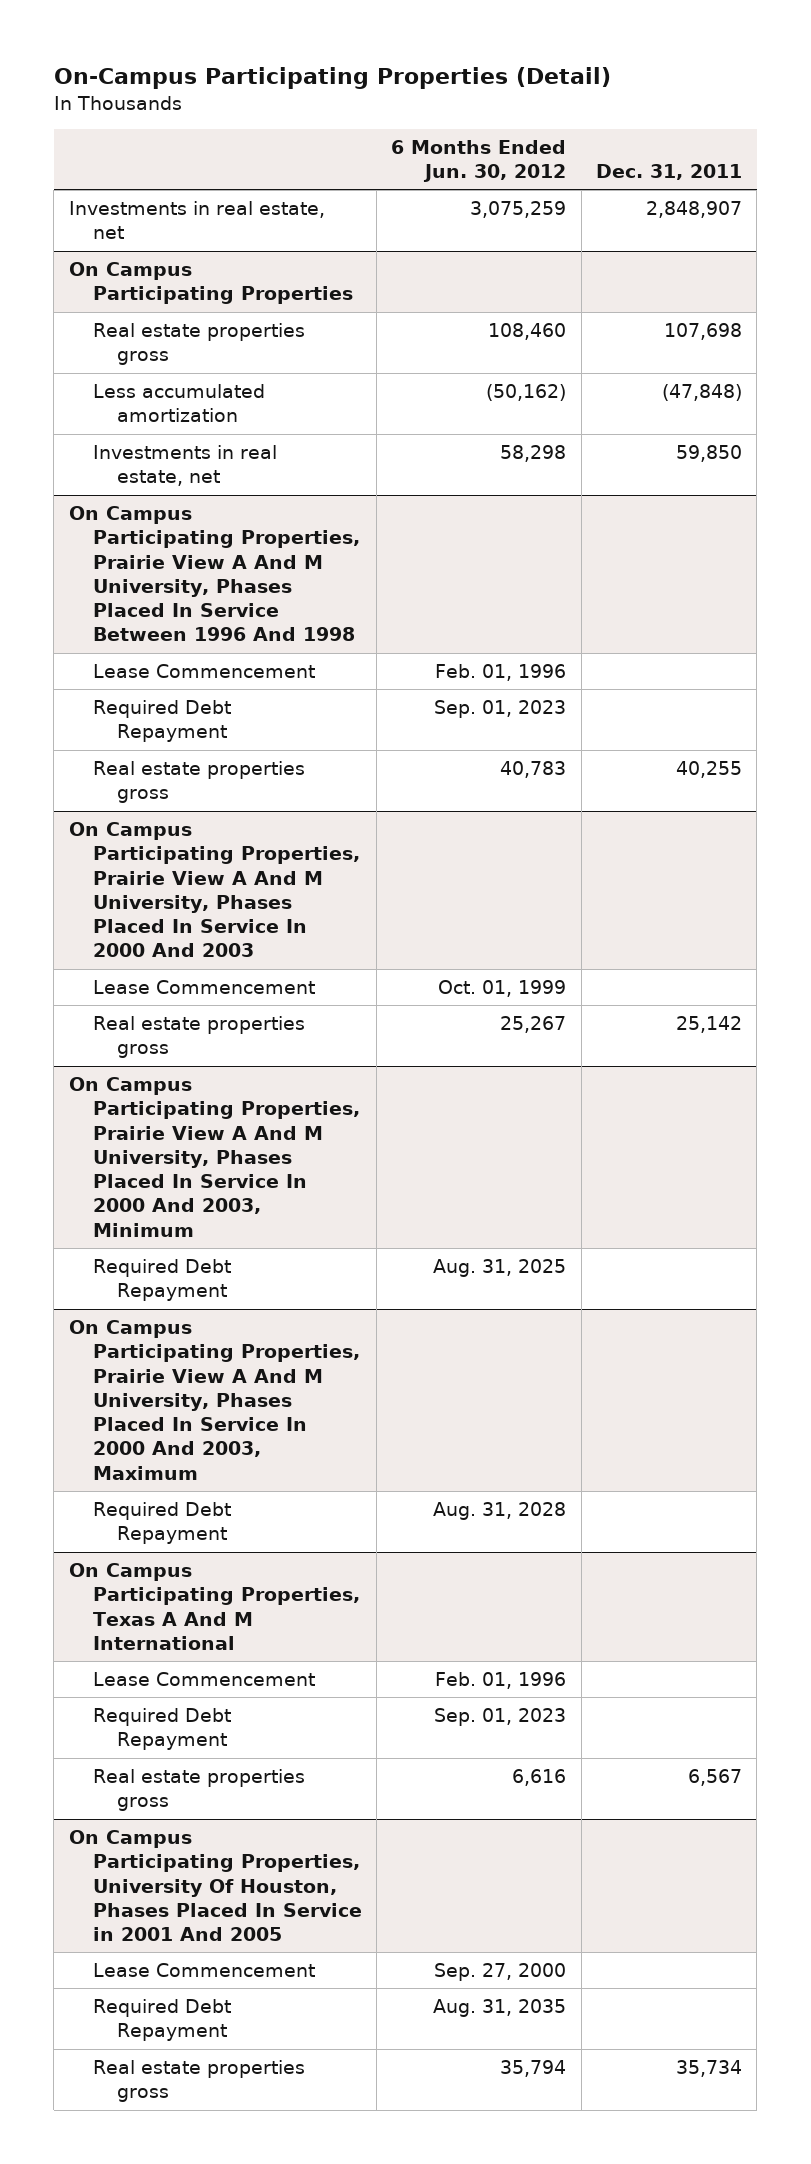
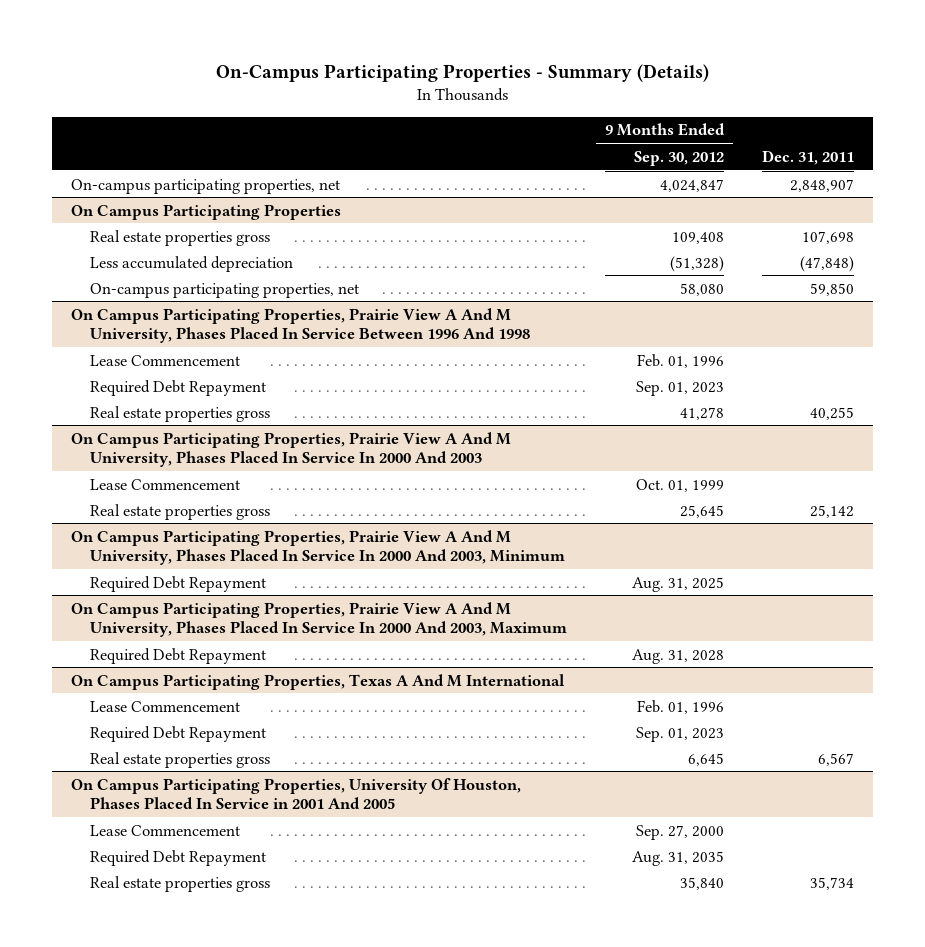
- On-Campus Participating Properties (Detail)
+ On-Campus Participating Properties - Summary (Details)
- | 6 Months Ended Jun. 30, 2012 | Dec. 31, 2011
+ | 9 Months Ended Sep. 30, 2012 | Dec. 31, 2011
- Investments in real estate, net | 3,075,259 | 2,848,907
+ On-campus participating properties, net | 4,024,847 | 2,848,907
@ On Campus Participating Properties
- Less accumulated amortization | (50,162) | (47,848)
- Investments in real estate, net | 58,298 | 59,850
+ Less accumulated depreciation | (51,328) | (47,848)
+ On-campus participating properties, net | 58,080 | 59,850

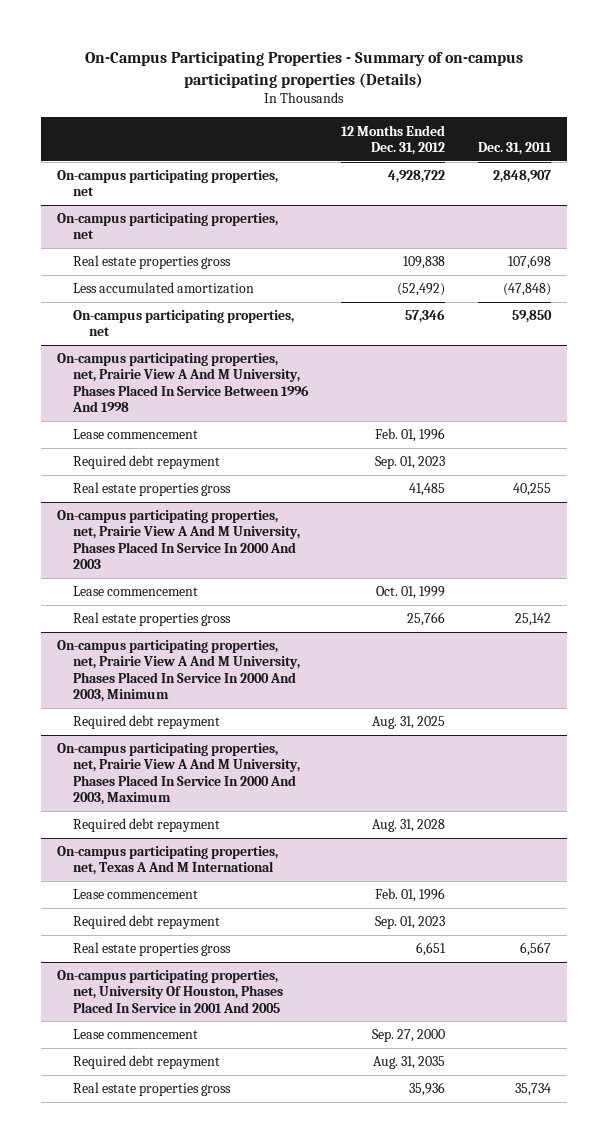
- On-Campus Participating Properties - Summary (Details)
+ On-Campus Participating Properties - Summary of on-campus participating properties (Details)
- | 9 Months Ended Sep. 30, 2012 | Dec. 31, 2011
+ | 12 Months Ended Dec. 31, 2012 | Dec. 31, 2011
- On Campus Participating Properties
+ On-campus participating properties, net
- Less accumulated depreciation | (51,328) | (47,848)
+ Less accumulated amortization | (52,492) | (47,848)
- On Campus Participating Properties, Prairie View A And M University, Phases Placed In Service Between 1996 And 1998
- Lease Commencement | Feb. 01, 1996 |
- Required Debt Repayment | Sep. 01, 2023 |
+ On-campus participating properties, net, Prairie View A And M University, Phases Placed In Service Between 1996 And 1998
+ Lease commencement | Feb. 01, 1996 |
+ Required debt repayment | Sep. 01, 2023 |
- On Campus Participating Properties, Prairie View A And M University, Phases Placed In Service In 2000 And 2003
- Lease Commencement | Oct. 01, 1999 |
+ On-campus participating properties, net, Prairie View A And M University, Phases Placed In Service In 2000 And 2003
+ Lease commencement | Oct. 01, 1999 |
- On Campus Participating Properties, Prairie View A And M University, Phases Placed In Service In 2000 And 2003, Minimum
- Required Debt Repayment | Aug. 31, 2025 |
- On Campus Participating Properties, Prairie View A And M University, Phases Placed In Service In 2000 And 2003, Maximum
- Required Debt Repayment | Aug. 31, 2028 |
- On Campus Participating Properties, Texas A And M International
- Lease Commencement | Feb. 01, 1996 |
- Required Debt Repayment | Sep. 01, 2023 |
+ On-campus participating properties, net, Prairie View A And M University, Phases Placed In Service In 2000 And 2003, Minimum
+ Required debt repayment | Aug. 31, 2025 |
+ On-campus participating properties, net, Prairie View A And M University, Phases Placed In Service In 2000 And 2003, Maximum
+ Required debt repayment | Aug. 31, 2028 |
+ On-campus participating properties, net, Texas A And M International
+ Lease commencement | Feb. 01, 1996 |
+ Required debt repayment | Sep. 01, 2023 |
- On Campus Participating Properties, University Of Houston, Phases Placed In Service in 2001 And 2005
- Lease Commencement | Sep. 27, 2000 |
- Required Debt Repayment | Aug. 31, 2035 |
+ On-campus participating properties, net, University Of Houston, Phases Placed In Service in 2001 And 2005
+ Lease commencement | Sep. 27, 2000 |
+ Required debt repayment | Aug. 31, 2035 |

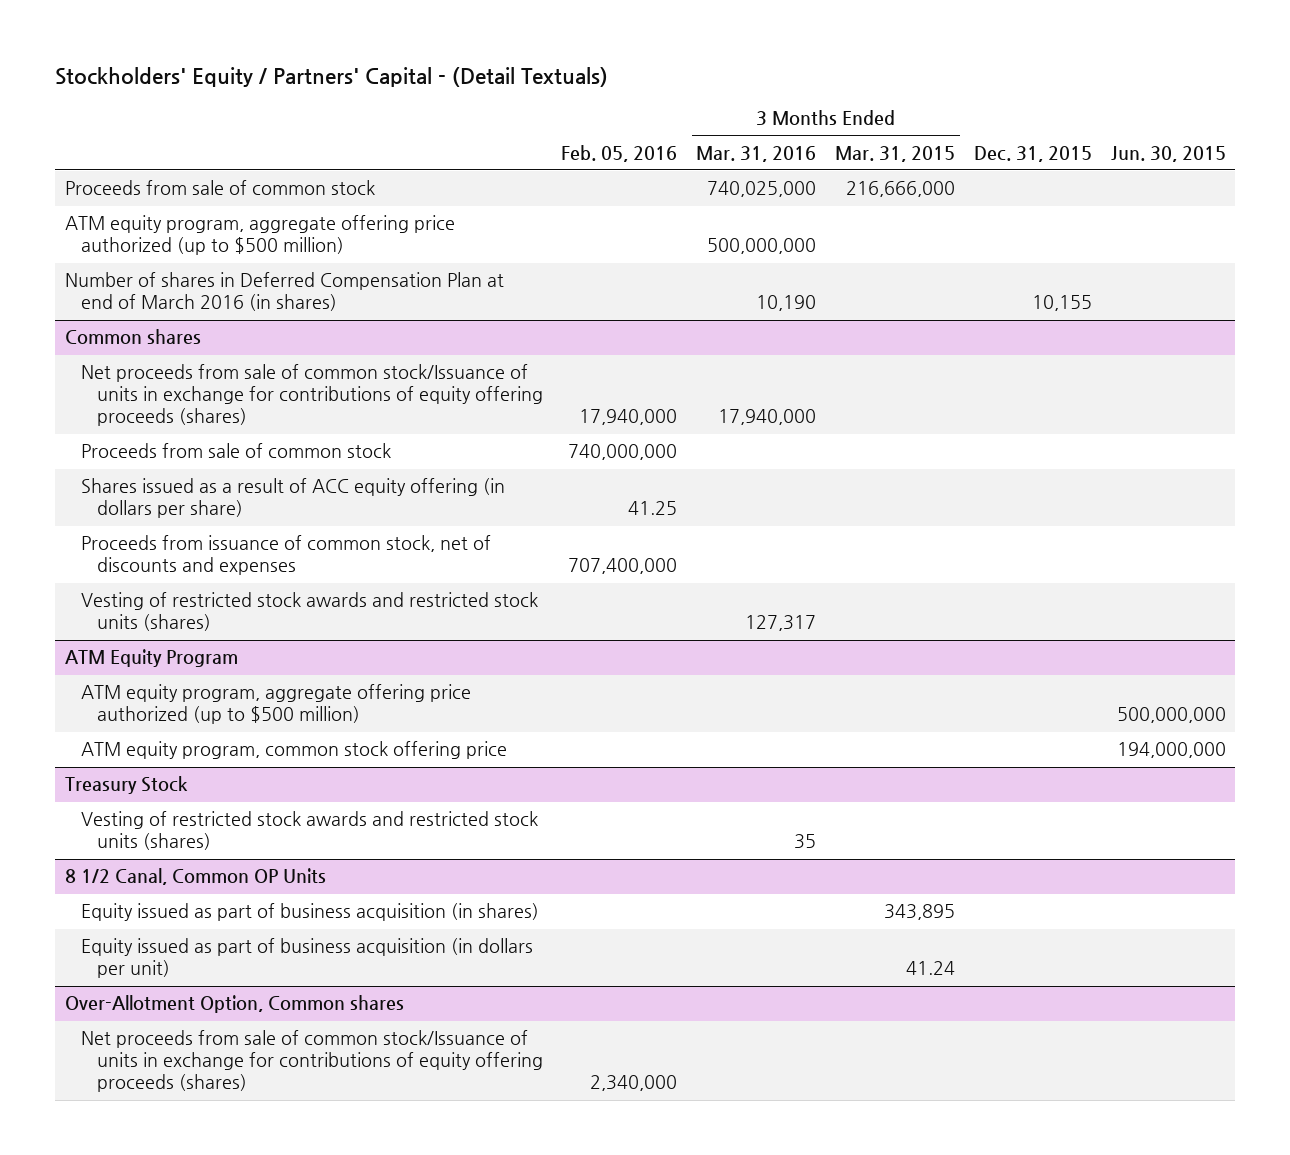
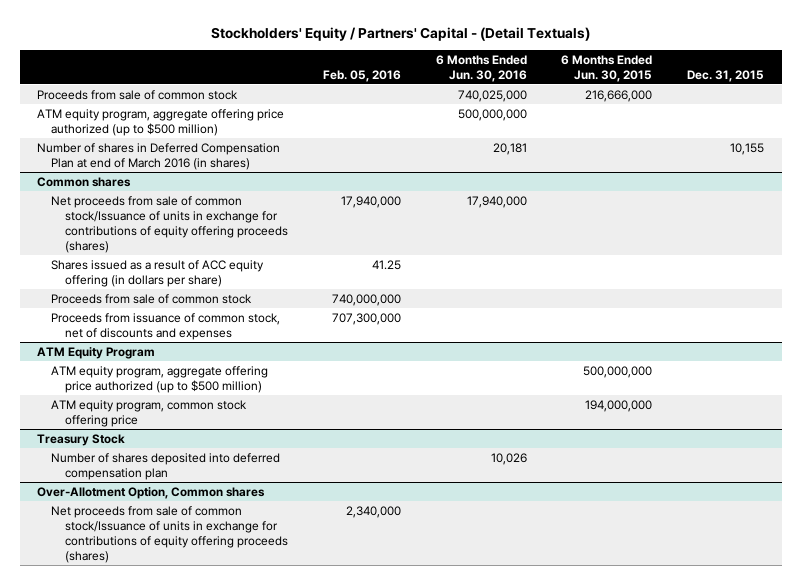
- | Feb. 05, 2016 | 3 Months Ended Mar. 31, 2016 | 3 Months Ended Mar. 31, 2015 | Dec. 31, 2015 | Jun. 30, 2015
+ | Feb. 05, 2016 | 6 Months Ended Jun. 30, 2016 | 6 Months Ended Jun. 30, 2015 | Dec. 31, 2015
@ Common shares
- Proceeds from issuance of common stock, net of discounts and expenses | 707,400,000 | | | |
- Vesting of restricted stock awards and restricted stock units (shares) | | 127,317 | | |
moved down: Proceeds from sale of common stock | 740,000,000 | | |
+ Proceeds from issuance of common stock, net of discounts and expenses | 707,300,000 | | |
@ Treasury Stock
- Vesting of restricted stock awards and restricted stock units (shares) | | 35 | | |
- 8 1/2 Canal, Common OP Units
- Equity issued as part of business acquisition (in shares) | | | 343,895 | |
- Equity issued as part of business acquisition (in dollars per unit) | | | 41.24 | |
@ Treasury Stock
+ Number of shares deposited into deferred compensation plan | | 10,026 | |

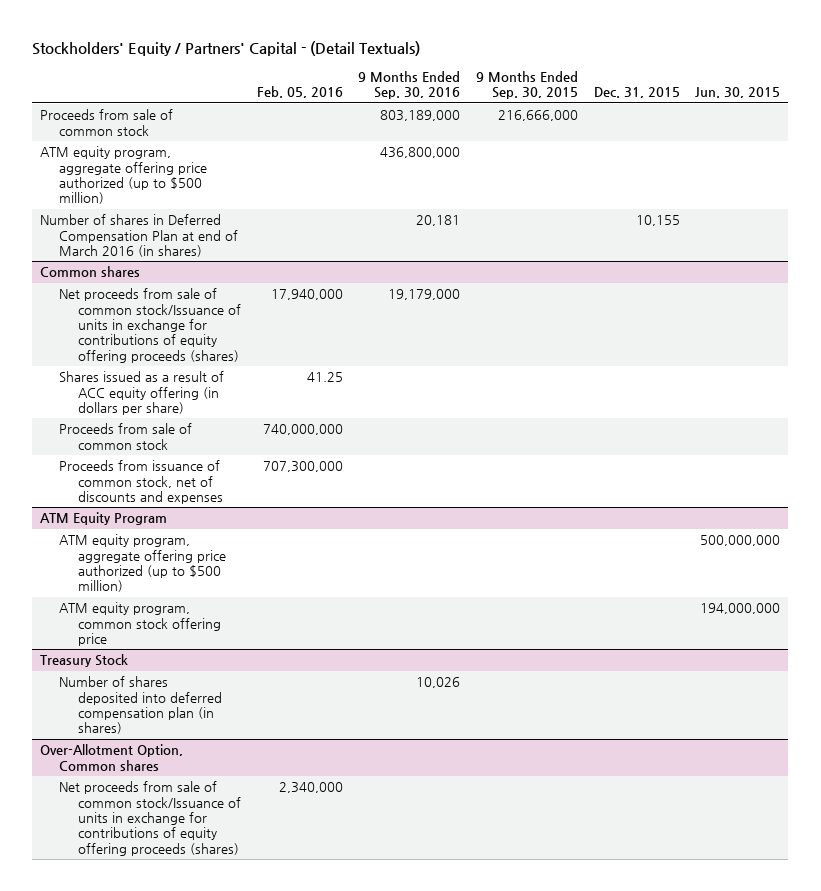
- | Feb. 05, 2016 | 6 Months Ended Jun. 30, 2016 | 6 Months Ended Jun. 30, 2015 | Dec. 31, 2015
+ | Feb. 05, 2016 | 9 Months Ended Sep. 30, 2016 | 9 Months Ended Sep. 30, 2015 | Dec. 31, 2015 | Jun. 30, 2015
@ Treasury Stock
- Number of shares deposited into deferred compensation plan | | 10,026 | |
+ Number of shares deposited into deferred compensation plan (in shares) | | 10,026 | | |

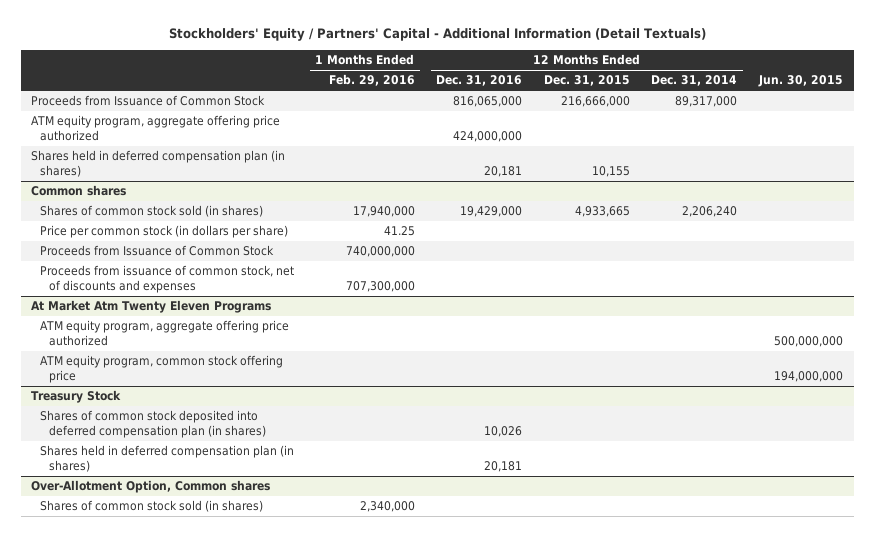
- Stockholders' Equity / Partners' Capital - (Detail Textuals)
+ Stockholders' Equity / Partners' Capital - Additional Information (Detail Textuals)
- | Feb. 05, 2016 | 9 Months Ended Sep. 30, 2016 | 9 Months Ended Sep. 30, 2015 | Dec. 31, 2015 | Jun. 30, 2015
+ | 1 Months Ended Feb. 29, 2016 | 12 Months Ended Dec. 31, 2016 | 12 Months Ended Dec. 31, 2015 | 12 Months Ended Dec. 31, 2014 | Jun. 30, 2015
- Proceeds from sale of common stock | | 803,189,000 | 216,666,000 | |
- ATM equity program, aggregate offering price authorized (up to $500 million) | | 436,800,000 | | |
- Number of shares in Deferred Compensation Plan at end of March 2016 (in shares) | | 20,181 | | 10,155 |
+ Proceeds from Issuance of Common Stock | | 816,065,000 | 216,666,000 | 89,317,000 |
+ ATM equity program, aggregate offering price authorized | | 424,000,000 | | |
+ Shares held in deferred compensation plan (in shares) | | 20,181 | 10,155 | |
@ Common shares
- Net proceeds from sale of common stock/Issuance of units in exchange for contributions of equity offering proceeds (shares) | 17,940,000 | 19,179,000 | | |
- Shares issued as a result of ACC equity offering (in dollars per share) | 41.25 | | | |
- Proceeds from sale of common stock | 740,000,000 | | | |
+ Shares of common stock sold (in shares) | 17,940,000 | 19,429,000 | 4,933,665 | 2,206,240 |
+ Price per common stock (in dollars per share) | 41.25 | | | |
+ Proceeds from Issuance of Common Stock | 740,000,000 | | | |
- ATM Equity Program
- ATM equity program, aggregate offering price authorized (up to $500 million) | | | | | 500,000,000
+ At Market Atm Twenty Eleven Programs
+ ATM equity program, aggregate offering price authorized | | | | | 500,000,000
@ Treasury Stock
- Number of shares deposited into deferred compensation plan (in shares) | | 10,026 | | |
+ Shares of common stock deposited into deferred compensation plan (in shares) | | 10,026 | | |
+ Shares held in deferred compensation plan (in shares) | | 20,181 | | |
@ Over-Allotment Option, Common shares
- Net proceeds from sale of common stock/Issuance of units in exchange for contributions of equity offering proceeds (shares) | 2,340,000 | | | |
+ Shares of common stock sold (in shares) | 2,340,000 | | | |

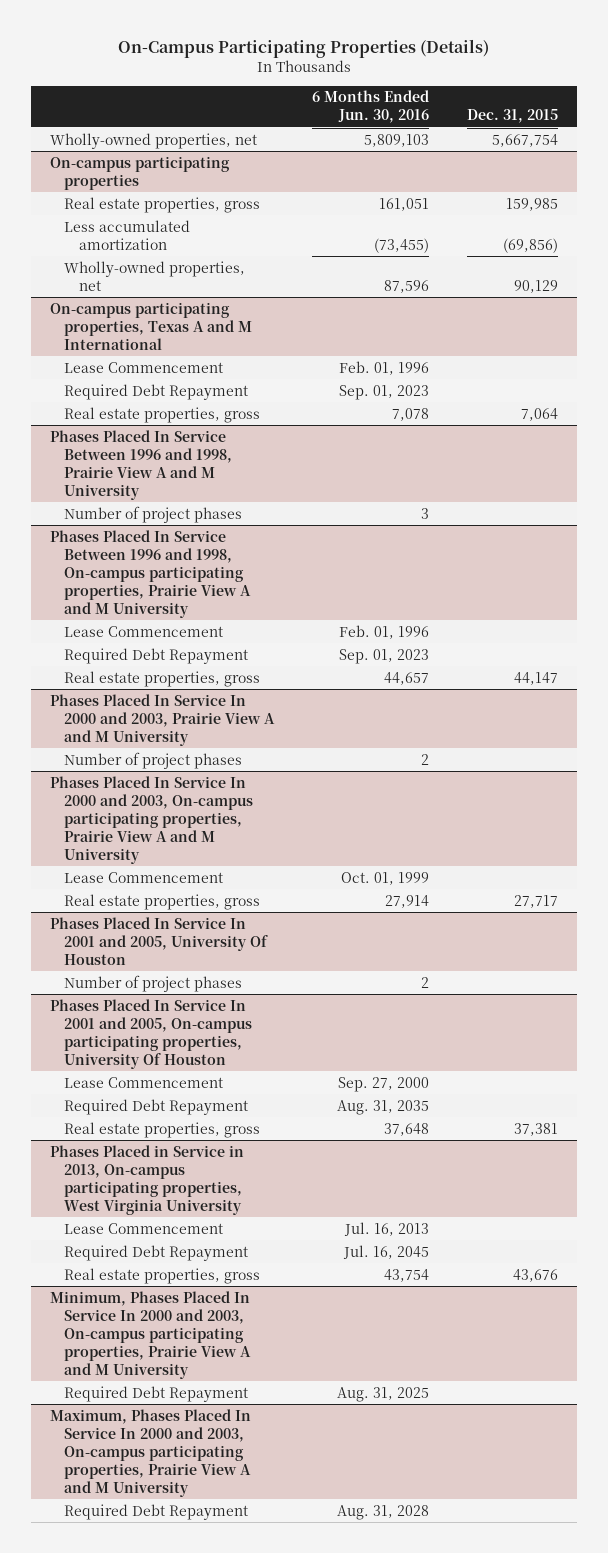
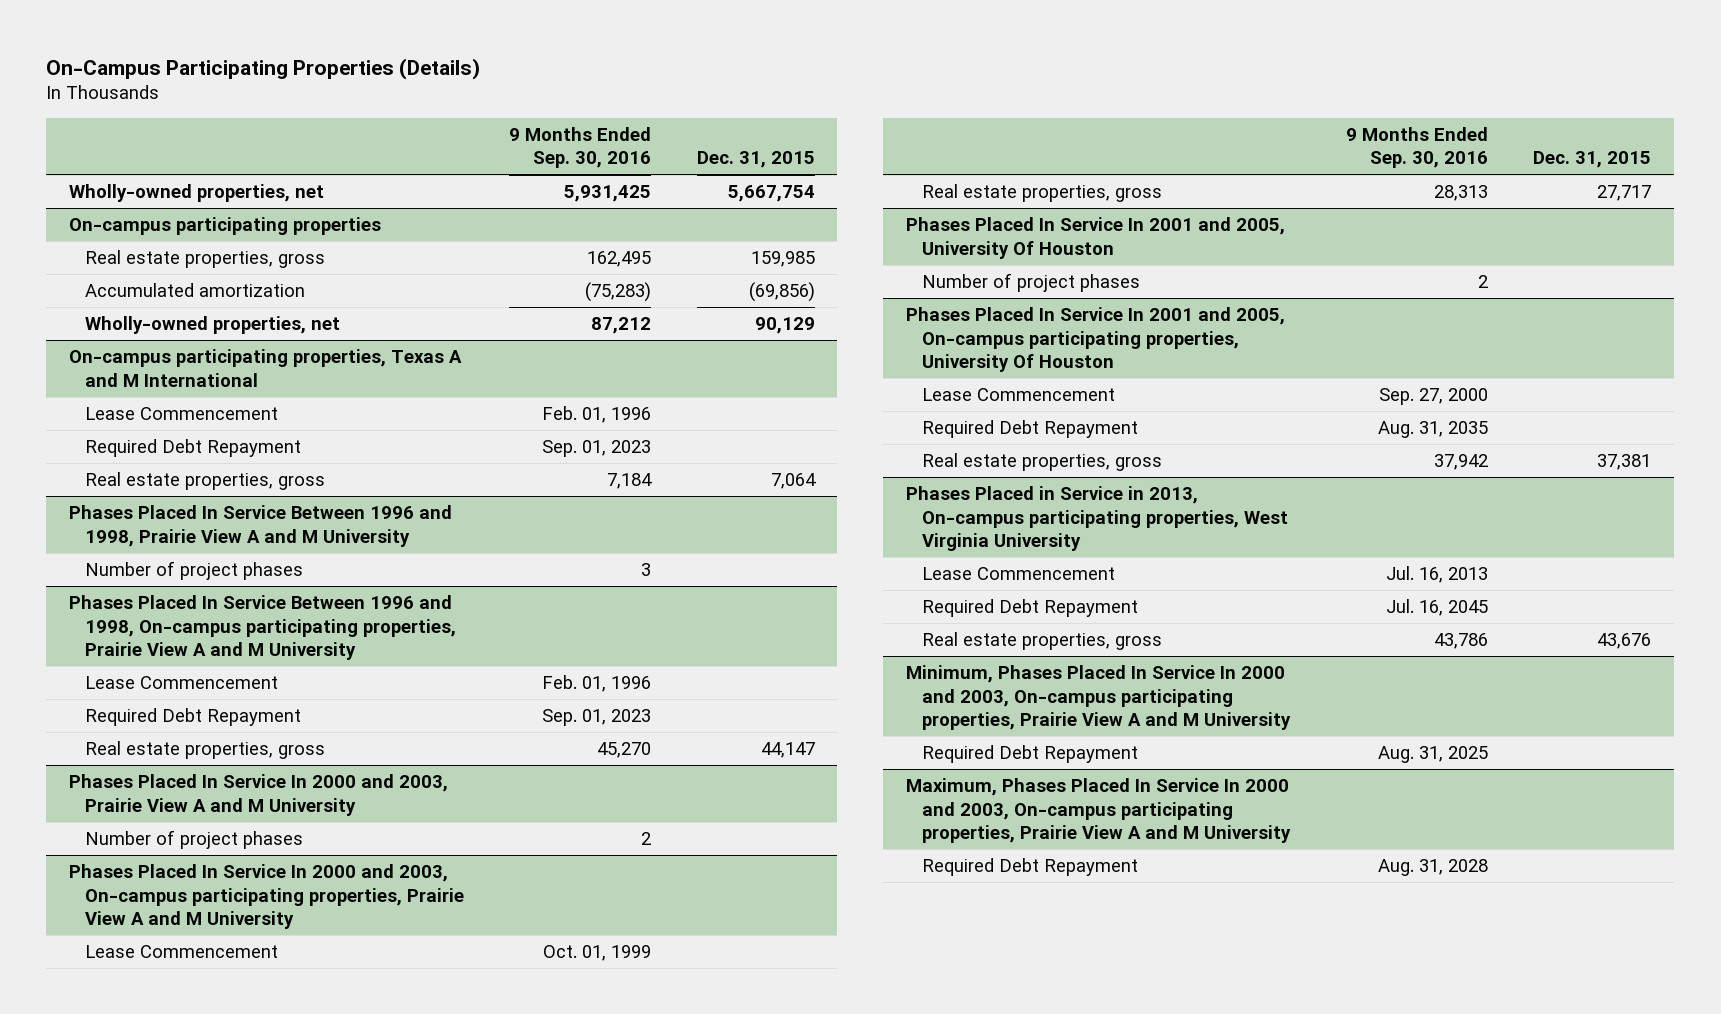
- | 6 Months Ended Jun. 30, 2016 | Dec. 31, 2015
+ | 9 Months Ended Sep. 30, 2016 | Dec. 31, 2015
@ On-campus participating properties
- Less accumulated amortization | (73,455) | (69,856)
+ Accumulated amortization | (75,283) | (69,856)

